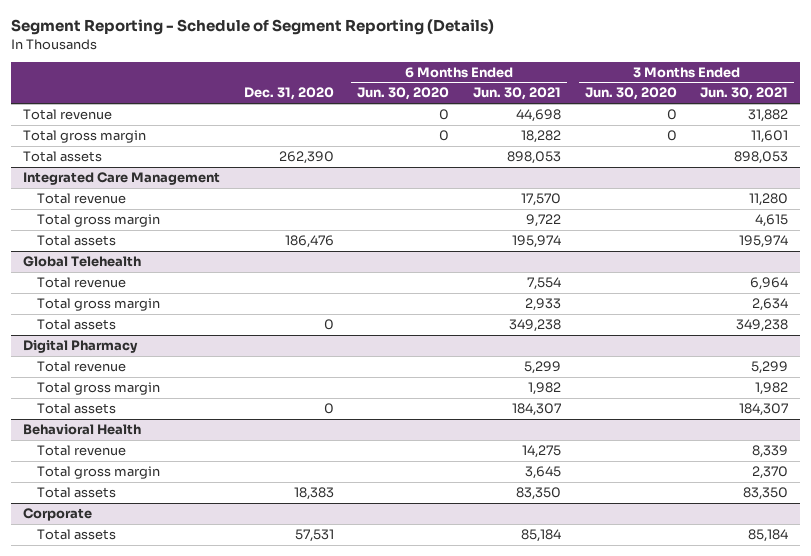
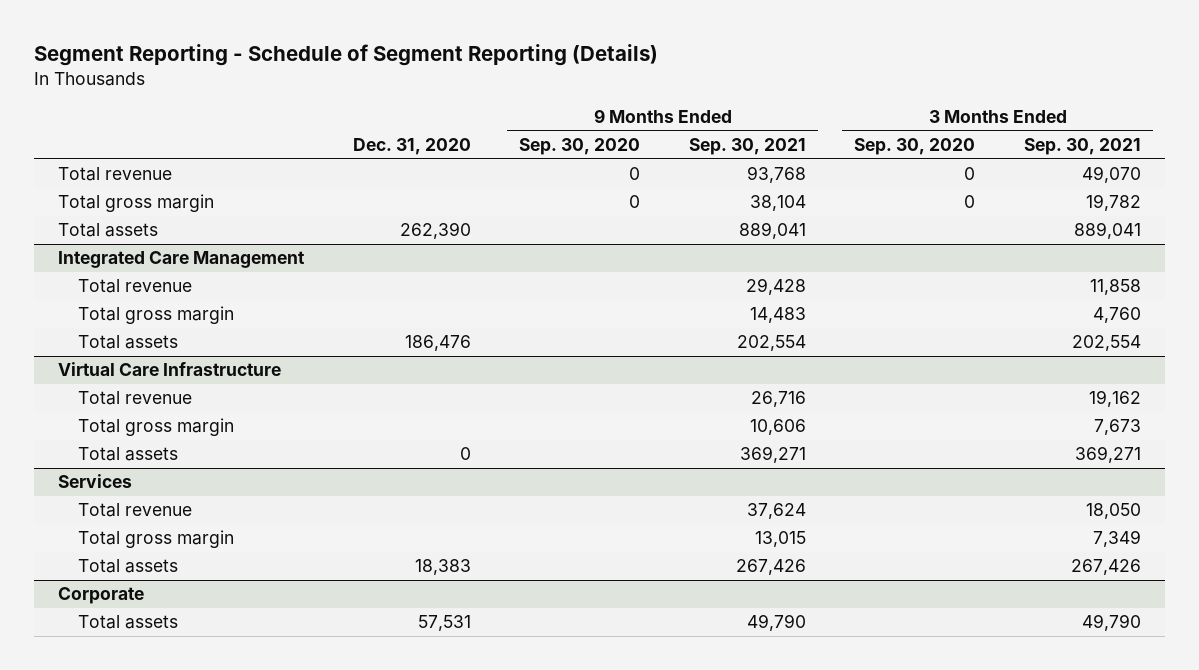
- | Dec. 31, 2020 | 6 Months Ended Jun. 30, 2020 | 6 Months Ended Jun. 30, 2021 | 3 Months Ended Jun. 30, 2020 | 3 Months Ended Jun. 30, 2021
+ | Dec. 31, 2020 | 9 Months Ended Sep. 30, 2020 | 9 Months Ended Sep. 30, 2021 | 3 Months Ended Sep. 30, 2020 | 3 Months Ended Sep. 30, 2021
- Global Telehealth
- Total revenue | | | 7,554 | | 6,964
- Total gross margin | | | 2,933 | | 2,634
- Total assets | 0 | | 349,238 | | 349,238
- Digital Pharmacy
- Total revenue | | | 5,299 | | 5,299
- Total gross margin | | | 1,982 | | 1,982
- Total assets | 0 | | 184,307 | | 184,307
- Behavioral Health
+ Virtual Care Infrastructure
+ Total revenue | | | 26,716 | | 19,162
+ Total gross margin | | | 10,606 | | 7,673
+ Total assets | 0 | | 369,271 | | 369,271
+ Services

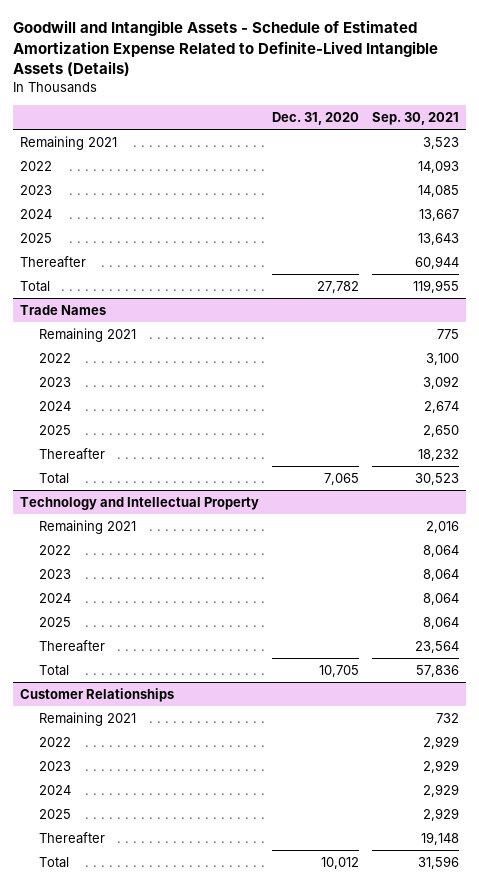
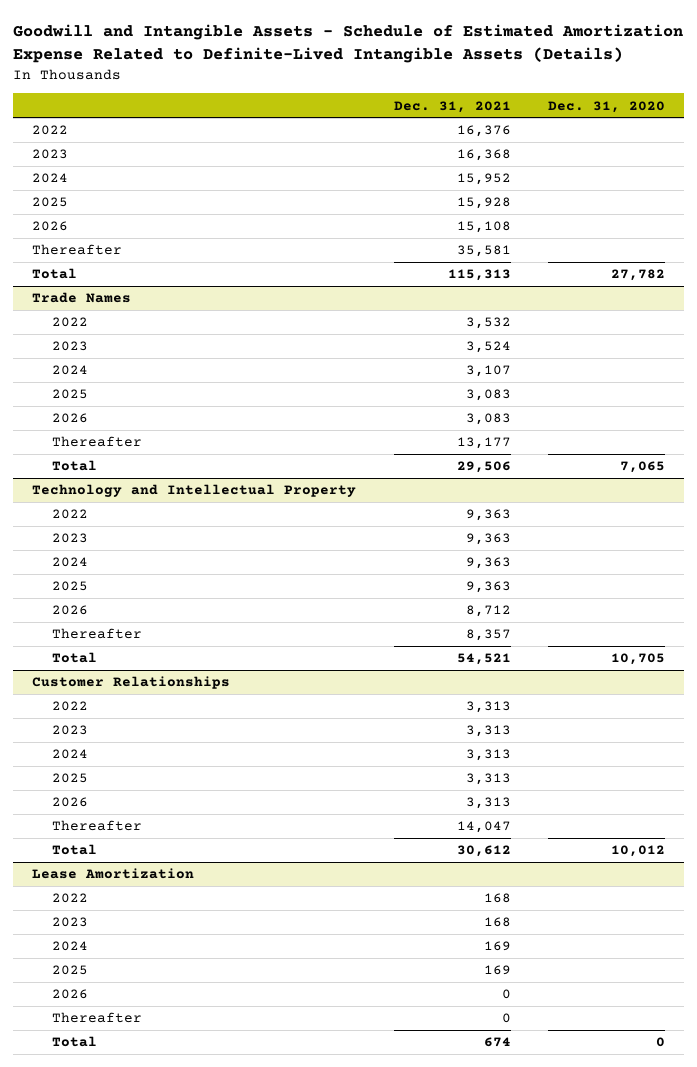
- | Dec. 31, 2020 | Sep. 30, 2021
+ | Dec. 31, 2021 | Dec. 31, 2020
- Remaining 2021 | | 3,523
+ 2026 | 15,108 |
@ Trade Names
- Remaining 2021 | | 775
+ 2026 | 3,083 |
@ Technology and Intellectual Property
- Remaining 2021 | | 2,016
+ 2026 | 8,712 |
@ Customer Relationships
- Remaining 2021 | | 732
+ 2026 | 3,313 |
+ Lease Amortization
+ 2022 | 168 |
+ 2023 | 168 |
+ 2024 | 169 |
+ 2025 | 169 |
+ 2026 | 0 |
+ Thereafter | 0 |
+ Total | 674 | 0

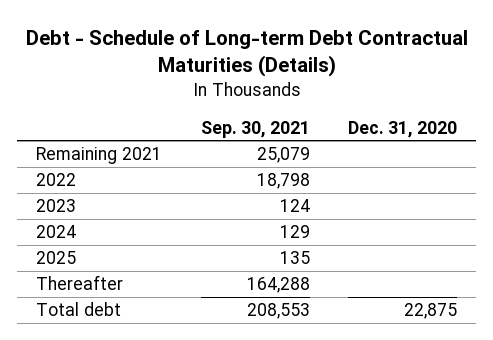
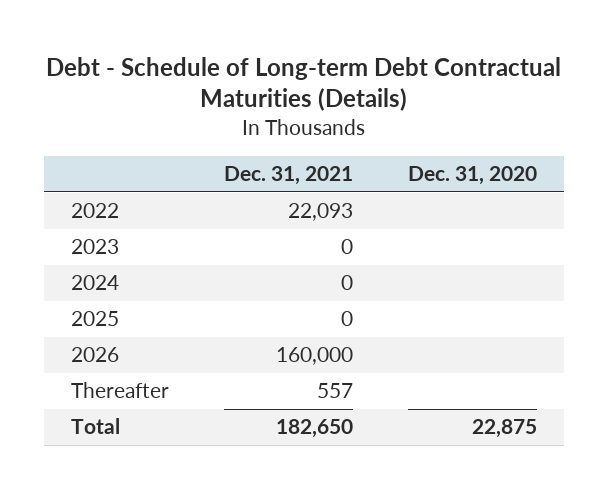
- | Sep. 30, 2021 | Dec. 31, 2020
+ | Dec. 31, 2021 | Dec. 31, 2020
- Remaining 2021 | 25,079 |
+ 2026 | 160,000 |
- Total debt | 208,553 | 22,875
+ Total | 182,650 | 22,875

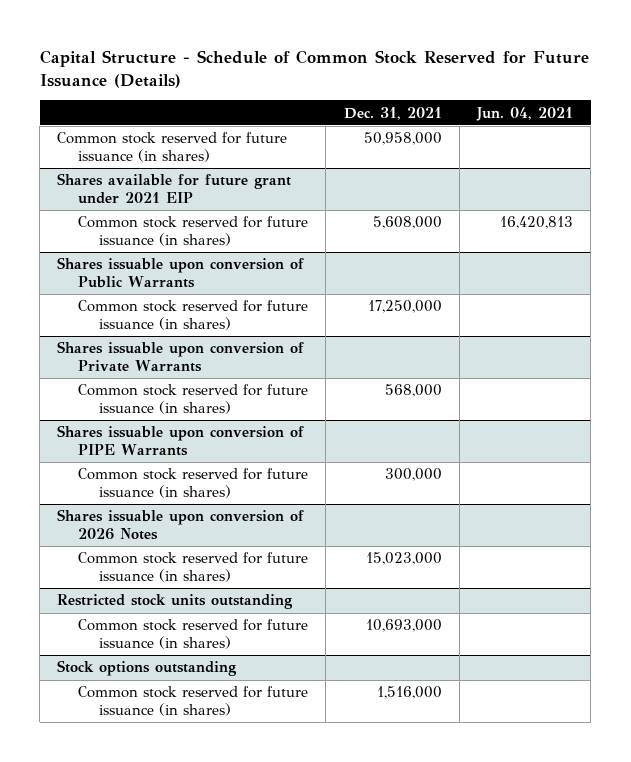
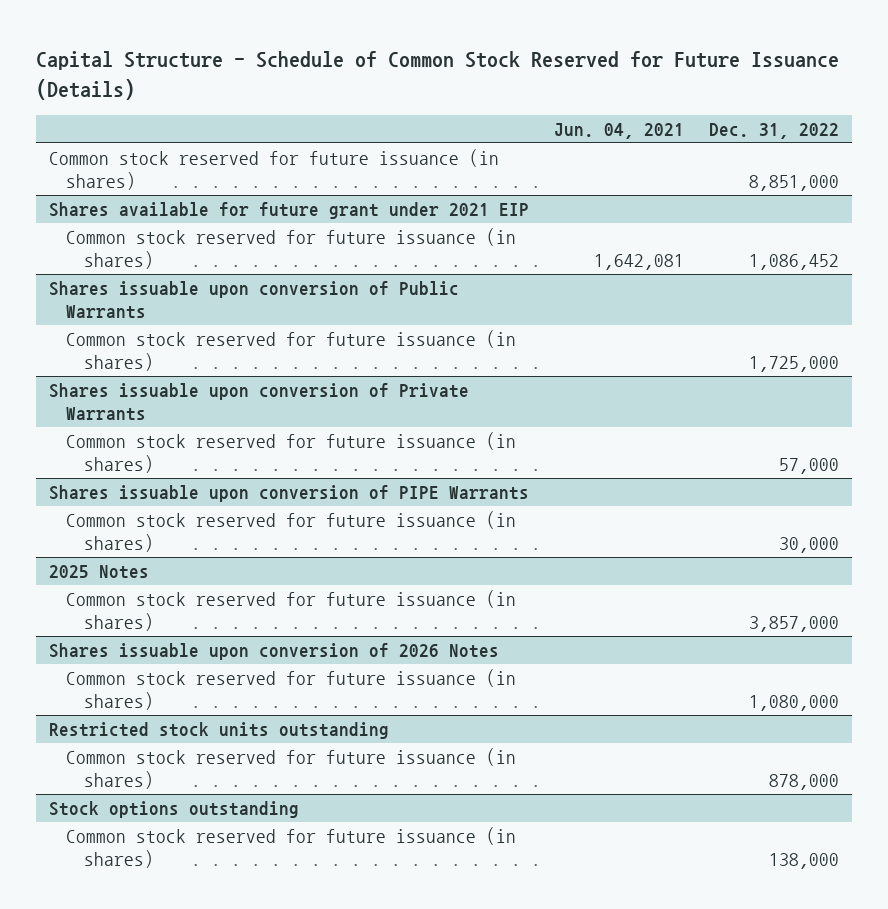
- | Dec. 31, 2021 | Jun. 04, 2021
+ | Jun. 04, 2021 | Dec. 31, 2022
@ Shares available for future grant under 2021 EIP
- Common stock reserved for future issuance (in shares) | 5,608,000 | 16,420,813
+ Common stock reserved for future issuance (in shares) | 1,642,081 | 1,086,452
+ 2025 Notes
+ Common stock reserved for future issuance (in shares) | | 3,857,000

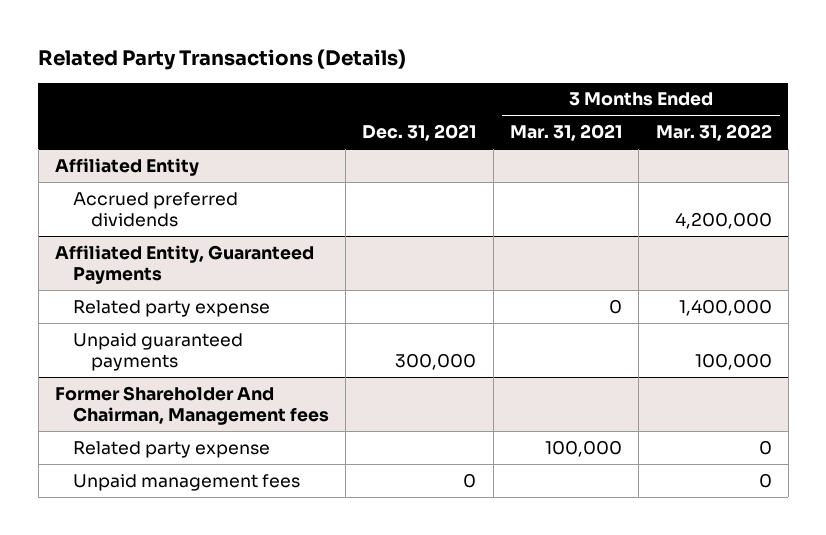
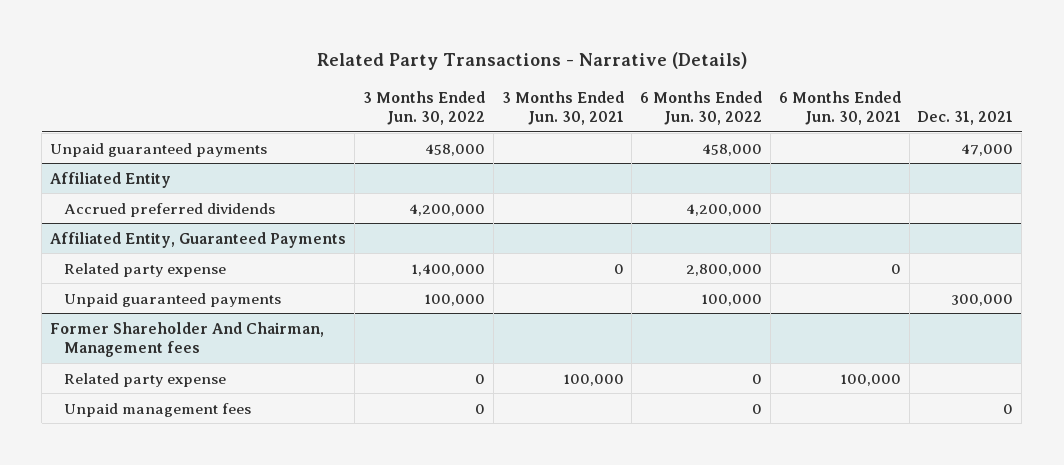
- Related Party Transactions (Details)
+ Related Party Transactions - Narrative (Details)
- | Dec. 31, 2021 | 3 Months Ended Mar. 31, 2021 | 3 Months Ended Mar. 31, 2022
+ | 3 Months Ended Jun. 30, 2022 | 3 Months Ended Jun. 30, 2021 | 6 Months Ended Jun. 30, 2022 | 6 Months Ended Jun. 30, 2021 | Dec. 31, 2021
+ Unpaid guaranteed payments | 458,000 | | 458,000 | | 47,000

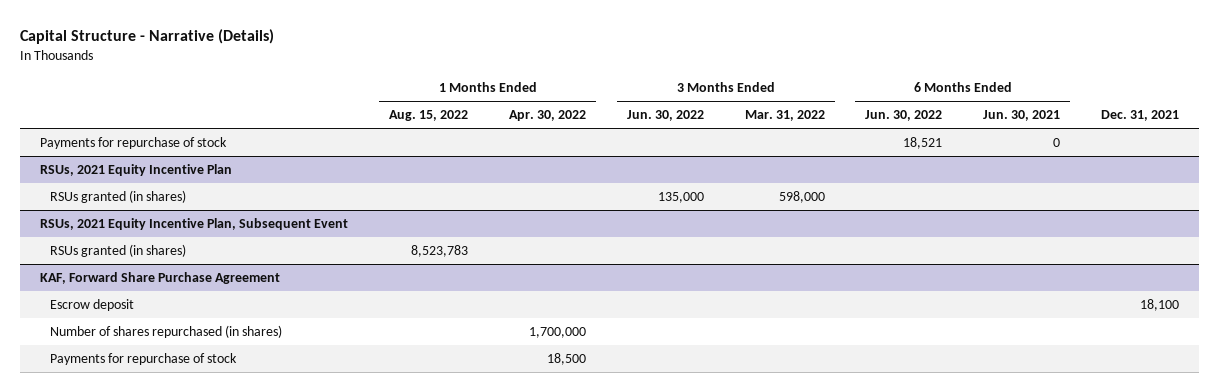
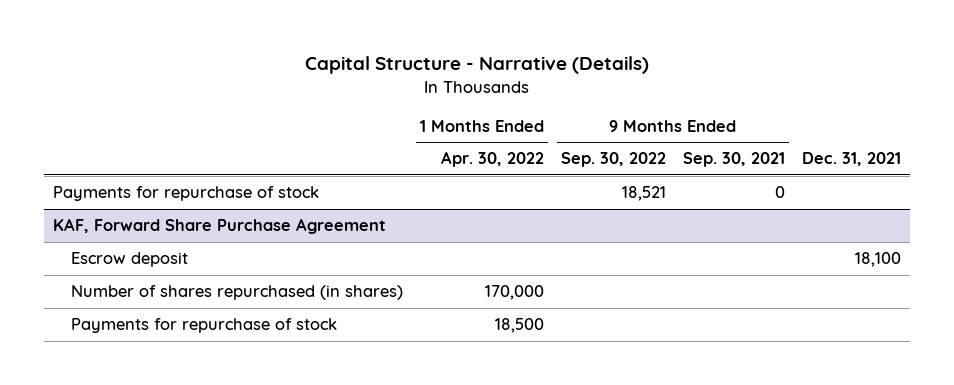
- | 1 Months Ended Aug. 15, 2022 | 1 Months Ended Apr. 30, 2022 | 3 Months Ended Jun. 30, 2022 | 3 Months Ended Mar. 31, 2022 | 6 Months Ended Jun. 30, 2022 | 6 Months Ended Jun. 30, 2021 | Dec. 31, 2021
+ | 1 Months Ended Apr. 30, 2022 | 9 Months Ended Sep. 30, 2022 | 9 Months Ended Sep. 30, 2021 | Dec. 31, 2021
- RSUs, 2021 Equity Incentive Plan
- RSUs granted (in shares) | | | 135,000 | 598,000 | | |
- RSUs, 2021 Equity Incentive Plan, Subsequent Event
- RSUs granted (in shares) | 8,523,783 | | | | | |
@ KAF, Forward Share Purchase Agreement
- Number of shares repurchased (in shares) | | 1,700,000 | | | | |
+ Number of shares repurchased (in shares) | 170,000 | | |

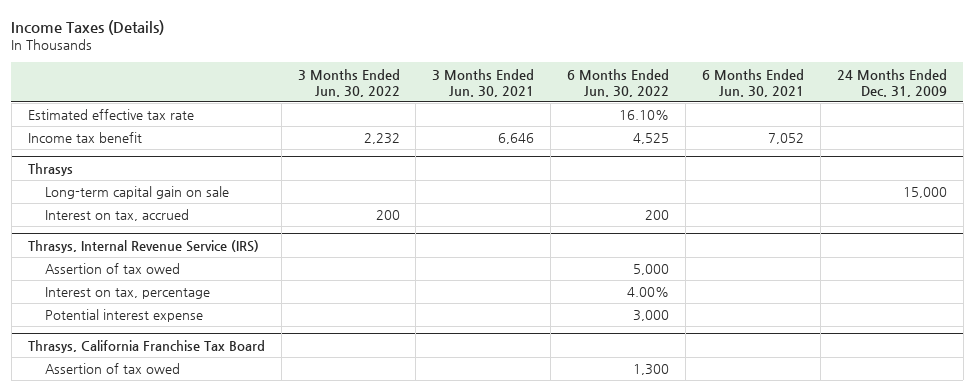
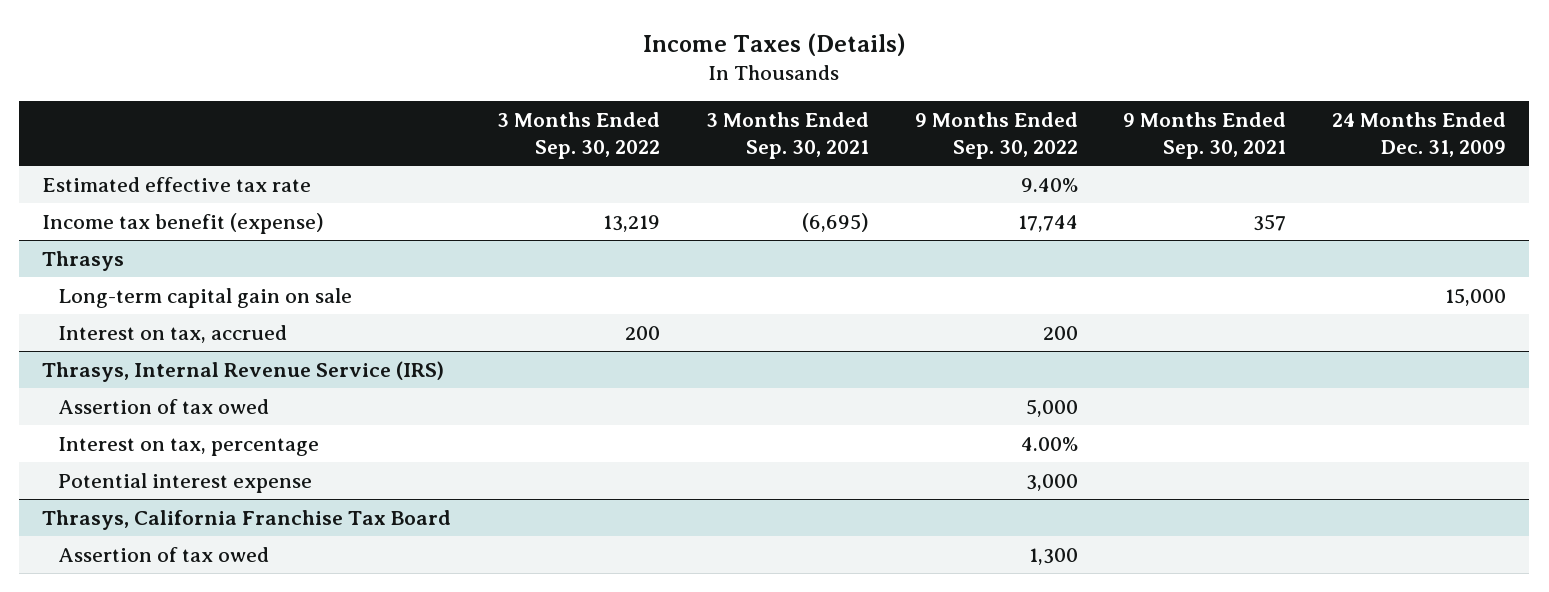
- | 3 Months Ended Jun. 30, 2022 | 3 Months Ended Jun. 30, 2021 | 6 Months Ended Jun. 30, 2022 | 6 Months Ended Jun. 30, 2021 | 24 Months Ended Dec. 31, 2009
+ | 3 Months Ended Sep. 30, 2022 | 3 Months Ended Sep. 30, 2021 | 9 Months Ended Sep. 30, 2022 | 9 Months Ended Sep. 30, 2021 | 24 Months Ended Dec. 31, 2009
- Income tax benefit | 2,232 | 6,646 | 4,525 | 7,052 |
+ Income tax benefit (expense) | 13,219 | (6,695) | 17,744 | 357 |

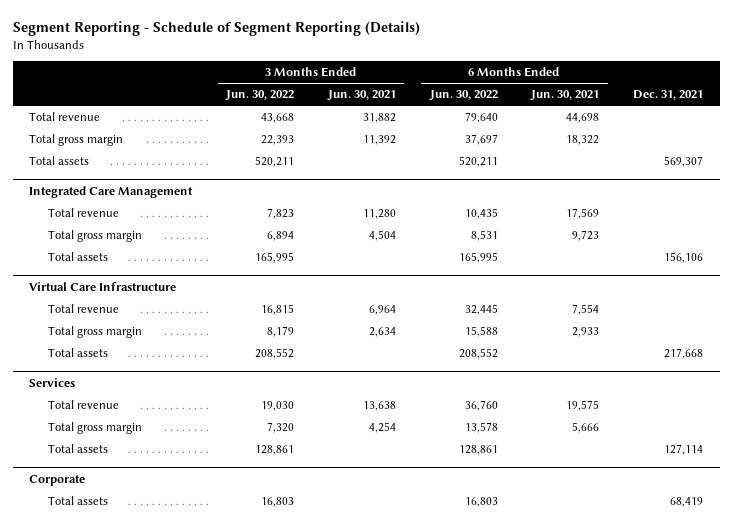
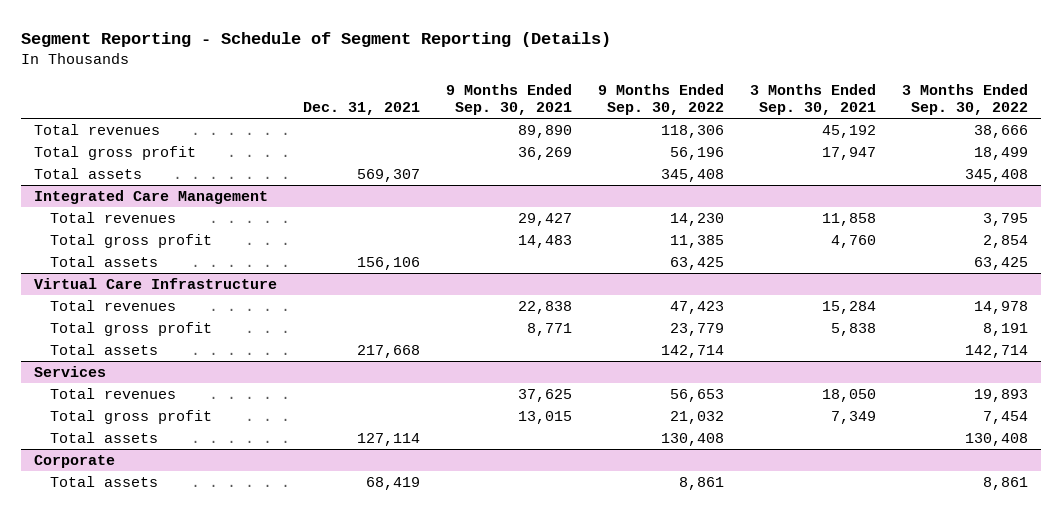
- | 3 Months Ended Jun. 30, 2022 | 3 Months Ended Jun. 30, 2021 | 6 Months Ended Jun. 30, 2022 | 6 Months Ended Jun. 30, 2021 | Dec. 31, 2021
+ | Dec. 31, 2021 | 9 Months Ended Sep. 30, 2021 | 9 Months Ended Sep. 30, 2022 | 3 Months Ended Sep. 30, 2021 | 3 Months Ended Sep. 30, 2022
- Total revenue | 43,668 | 31,882 | 79,640 | 44,698 |
- Total gross margin | 22,393 | 11,392 | 37,697 | 18,322 |
+ Total revenues | | 89,890 | 118,306 | 45,192 | 38,666
+ Total gross profit | | 36,269 | 56,196 | 17,947 | 18,499
@ Integrated Care Management
- Total revenue | 7,823 | 11,280 | 10,435 | 17,569 |
- Total gross margin | 6,894 | 4,504 | 8,531 | 9,723 |
+ Total revenues | | 29,427 | 14,230 | 11,858 | 3,795
+ Total gross profit | | 14,483 | 11,385 | 4,760 | 2,854
@ Virtual Care Infrastructure
- Total revenue | 16,815 | 6,964 | 32,445 | 7,554 |
- Total gross margin | 8,179 | 2,634 | 15,588 | 2,933 |
+ Total revenues | | 22,838 | 47,423 | 15,284 | 14,978
+ Total gross profit | | 8,771 | 23,779 | 5,838 | 8,191
@ Services
- Total revenue | 19,030 | 13,638 | 36,760 | 19,575 |
- Total gross margin | 7,320 | 4,254 | 13,578 | 5,666 |
+ Total revenues | | 37,625 | 56,653 | 18,050 | 19,893
+ Total gross profit | | 13,015 | 21,032 | 7,349 | 7,454

